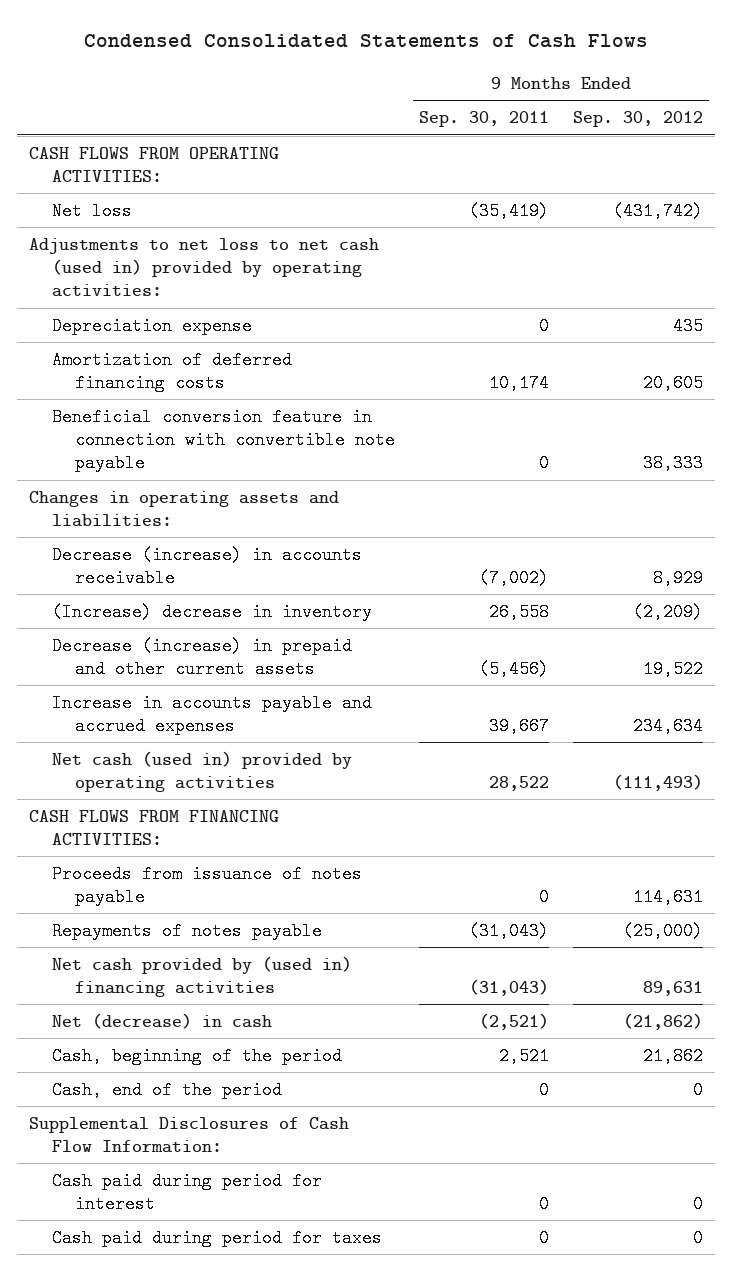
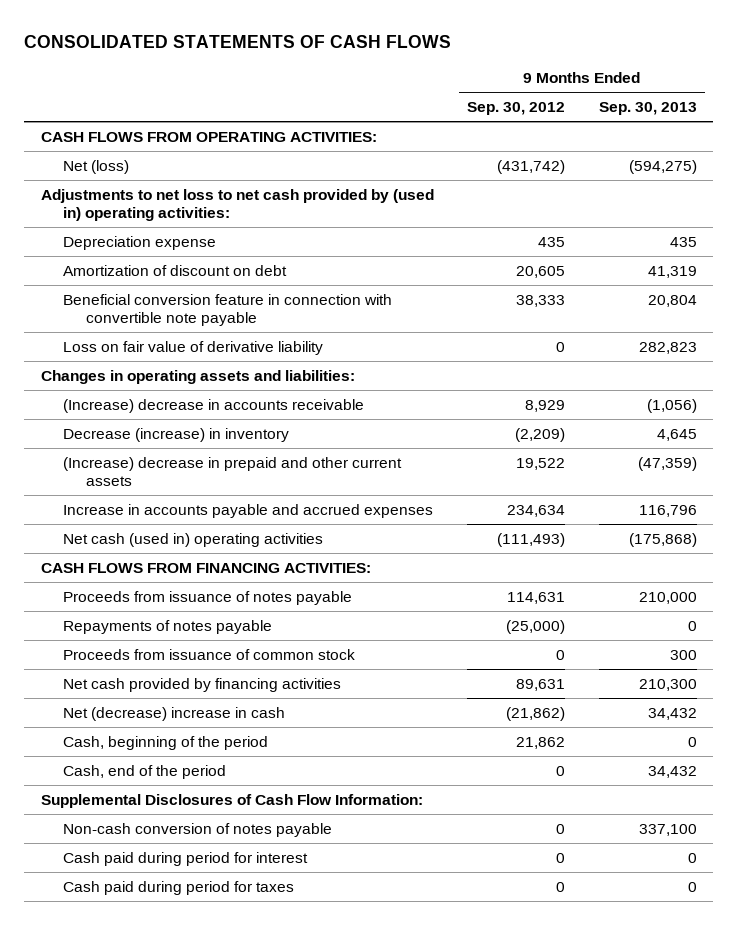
- Condensed Consolidated Statements of Cash Flows
+ CONSOLIDATED STATEMENTS OF CASH FLOWS
- | 9 Months Ended Sep. 30, 2011 | 9 Months Ended Sep. 30, 2012
+ | 9 Months Ended Sep. 30, 2012 | 9 Months Ended Sep. 30, 2013
- Net loss | (35,419) | (431,742)
- Adjustments to net loss to net cash (used in) provided by operating activities:
+ Net (loss) | (431,742) | (594,275)
+ Adjustments to net loss to net cash provided by (used in) operating activities:
- Amortization of deferred financing costs | 10,174 | 20,605
+ Amortization of discount on debt | 20,605 | 41,319
+ Loss on fair value of derivative liability | 0 | 282,823
- Decrease (increase) in accounts receivable | (7,002) | 8,929
- (Increase) decrease in inventory | 26,558 | (2,209)
- Decrease (increase) in prepaid and other current assets | (5,456) | 19,522
+ (Increase) decrease in accounts receivable | 8,929 | (1,056)
+ Decrease (increase) in inventory | (2,209) | 4,645
+ (Increase) decrease in prepaid and other current assets | 19,522 | (47,359)
- Net cash (used in) provided by operating activities | 28,522 | (111,493)
+ Net cash (used in) operating activities | (111,493) | (175,868)
- Net cash provided by (used in) financing activities | (31,043) | 89,631
- Net (decrease) in cash | (2,521) | (21,862)
+ Proceeds from issuance of common stock | 0 | 300
+ Net cash provided by financing activities | 89,631 | 210,300
+ Net (decrease) increase in cash | (21,862) | 34,432
+ Non-cash conversion of notes payable | 0 | 337,100

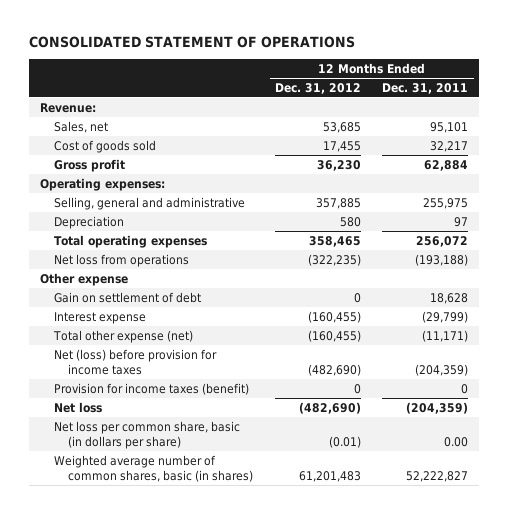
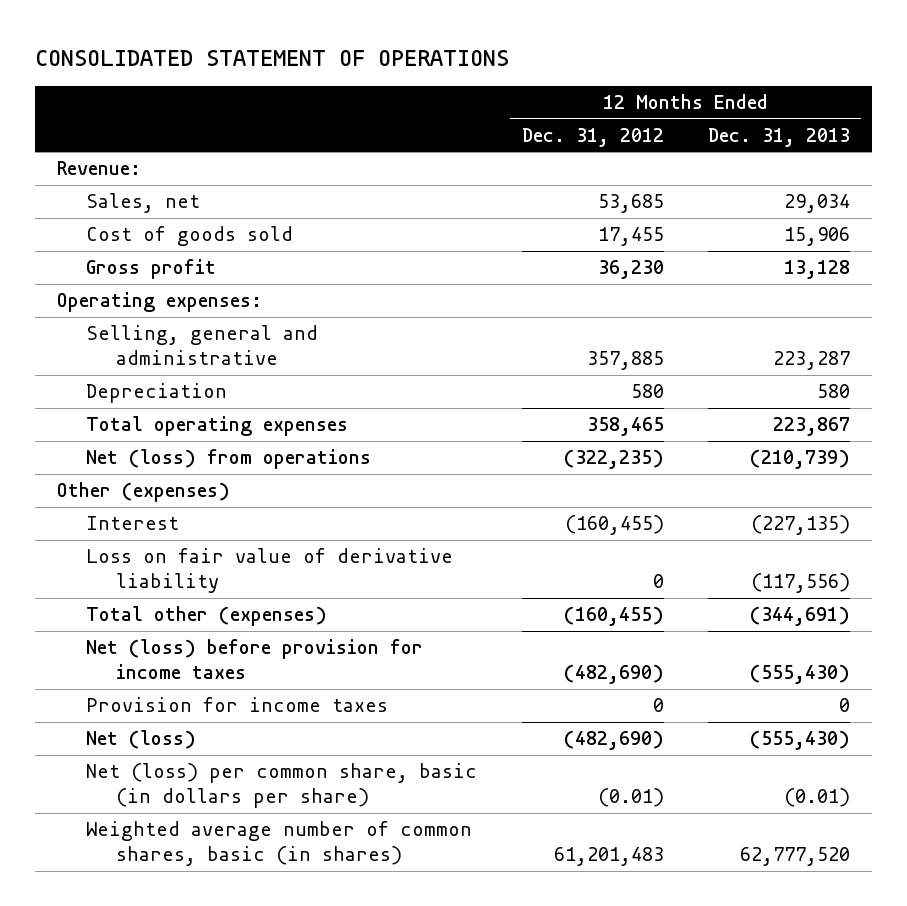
- | 12 Months Ended Dec. 31, 2012 | 12 Months Ended Dec. 31, 2011
+ | 12 Months Ended Dec. 31, 2012 | 12 Months Ended Dec. 31, 2013
- Net loss from operations | (322,235) | (193,188)
- Other expense
- Gain on settlement of debt | 0 | 18,628
- Interest expense | (160,455) | (29,799)
- Total other expense (net) | (160,455) | (11,171)
+ Net (loss) from operations | (322,235) | (210,739)
+ Other (expenses)
+ Interest | (160,455) | (227,135)
+ Loss on fair value of derivative liability | 0 | (117,556)
+ Total other (expenses) | (160,455) | (344,691)
- Provision for income taxes (benefit) | 0 | 0
- Net loss | (482,690) | (204,359)
- Net loss per common share, basic (in dollars per share) | (0.01) | 0.00
+ Provision for income taxes | 0 | 0
+ Net (loss) | (482,690) | (555,430)
+ Net (loss) per common share, basic (in dollars per share) | (0.01) | (0.01)

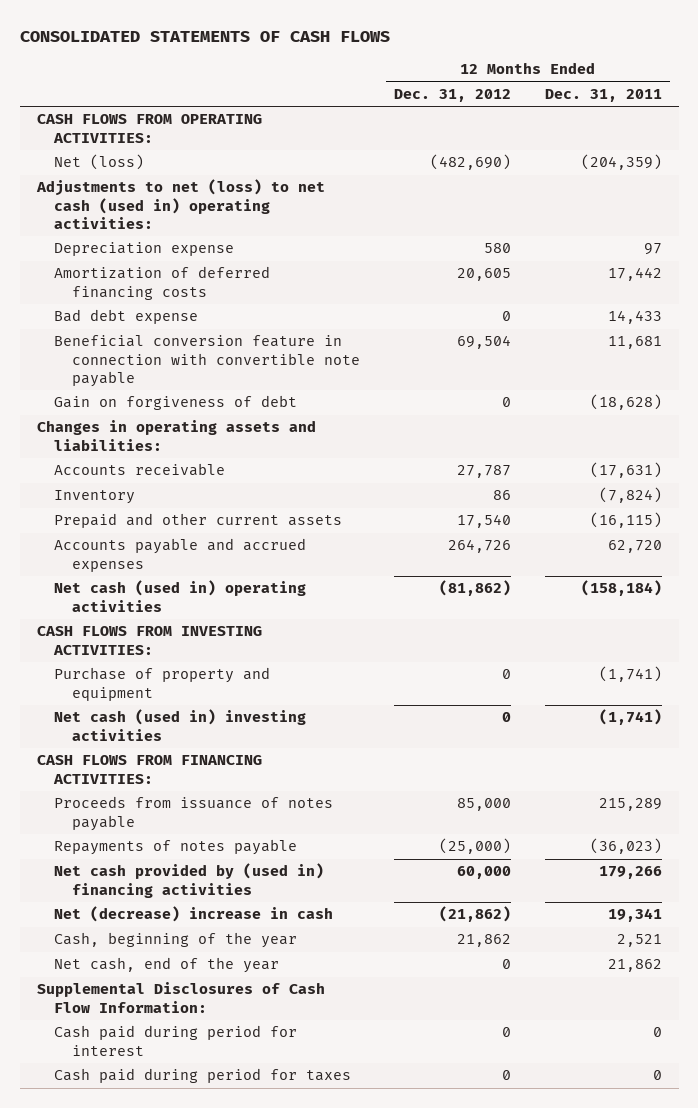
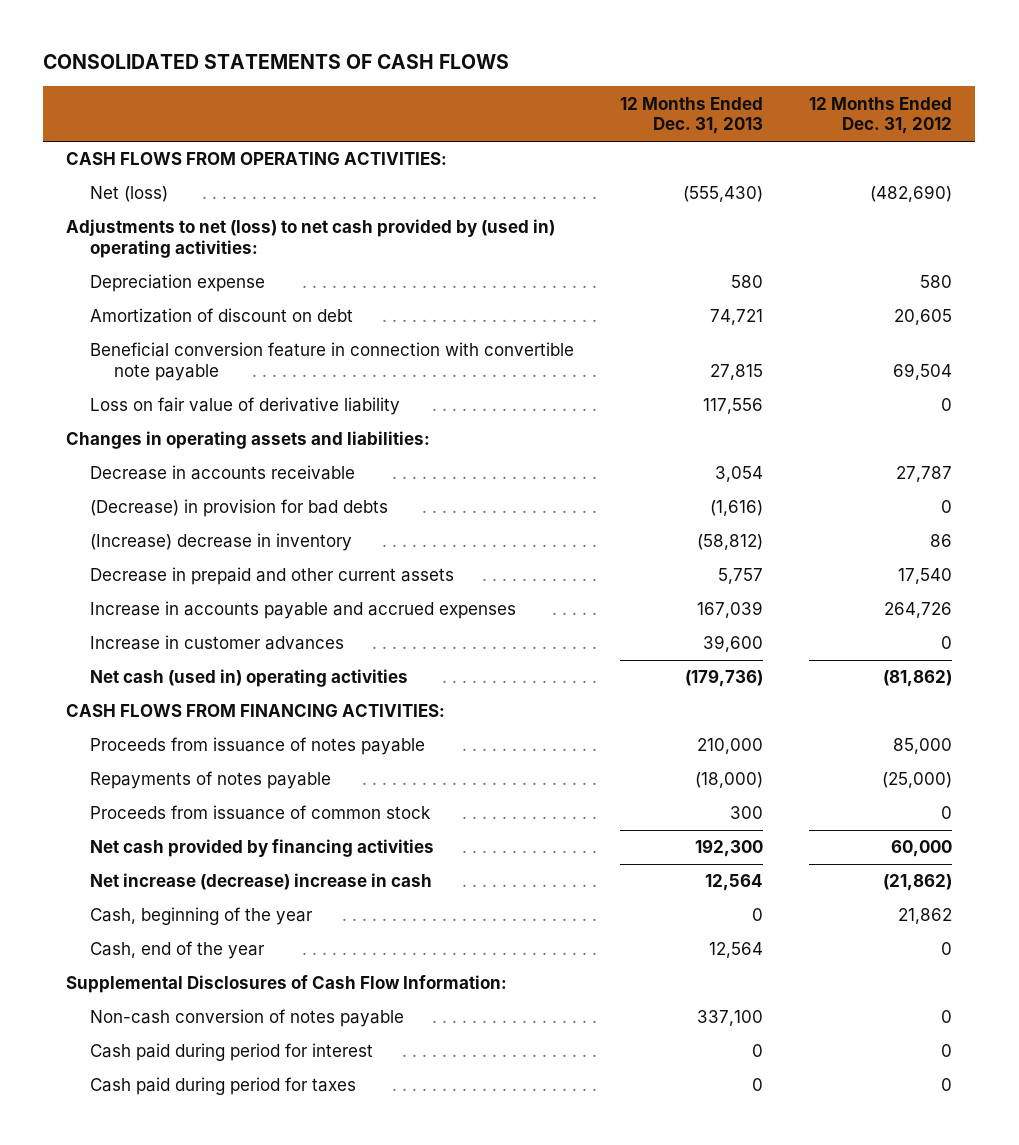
- | 12 Months Ended Dec. 31, 2012 | 12 Months Ended Dec. 31, 2011
+ | 12 Months Ended Dec. 31, 2013 | 12 Months Ended Dec. 31, 2012
- Adjustments to net (loss) to net cash (used in) operating activities:
+ Adjustments to net (loss) to net cash provided by (used in) operating activities:
- Amortization of deferred financing costs | 20,605 | 17,442
- Bad debt expense | 0 | 14,433
+ Amortization of discount on debt | 74,721 | 20,605
- Gain on forgiveness of debt | 0 | (18,628)
+ Loss on fair value of derivative liability | 117,556 | 0
- Accounts receivable | 27,787 | (17,631)
- Inventory | 86 | (7,824)
- Prepaid and other current assets | 17,540 | (16,115)
- Accounts payable and accrued expenses | 264,726 | 62,720
+ Decrease in accounts receivable | 3,054 | 27,787
+ (Decrease) in provision for bad debts | (1,616) | 0
+ (Increase) decrease in inventory | (58,812) | 86
+ Decrease in prepaid and other current assets | 5,757 | 17,540
+ Increase in accounts payable and accrued expenses | 167,039 | 264,726
+ Increase in customer advances | 39,600 | 0
- CASH FLOWS FROM INVESTING ACTIVITIES:
- Purchase of property and equipment | 0 | (1,741)
- Net cash (used in) investing activities | 0 | (1,741)
- Net cash provided by (used in) financing activities | 60,000 | 179,266
- Net (decrease) increase in cash | (21,862) | 19,341
+ Proceeds from issuance of common stock | 300 | 0
+ Net cash provided by financing activities | 192,300 | 60,000
+ Net increase (decrease) increase in cash | 12,564 | (21,862)
- Net cash, end of the year | 0 | 21,862
+ Cash, end of the year | 12,564 | 0
+ Non-cash conversion of notes payable | 337,100 | 0

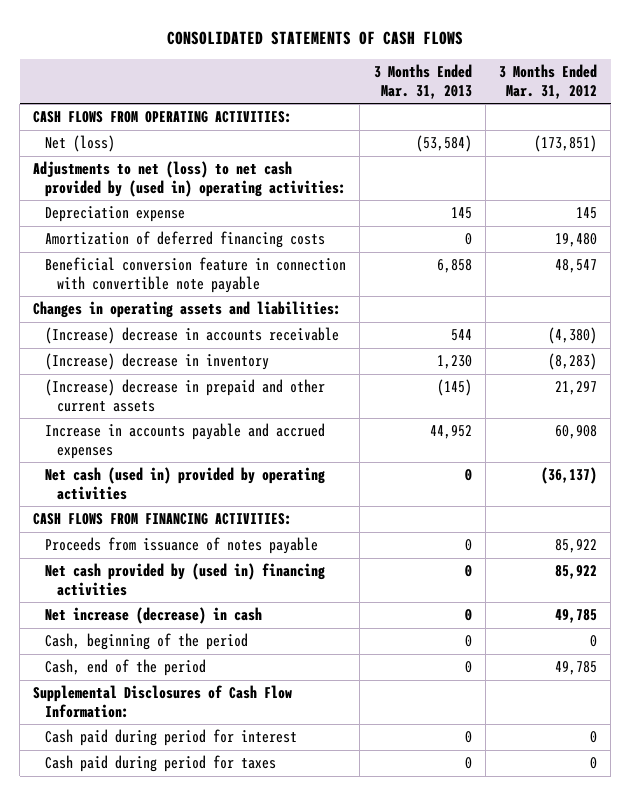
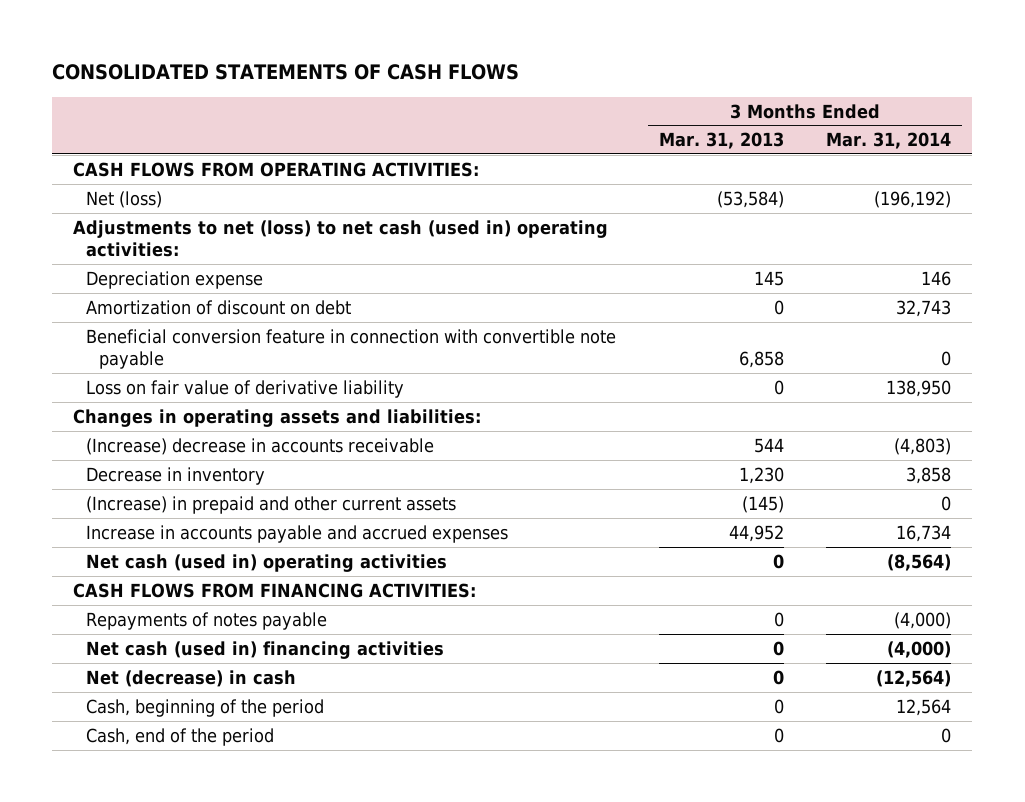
- | 3 Months Ended Mar. 31, 2013 | 3 Months Ended Mar. 31, 2012
+ | 3 Months Ended Mar. 31, 2013 | 3 Months Ended Mar. 31, 2014
- Adjustments to net (loss) to net cash provided by (used in) operating activities:
+ Adjustments to net (loss) to net cash (used in) operating activities:
- Amortization of deferred financing costs | 0 | 19,480
+ Amortization of discount on debt | 0 | 32,743
+ Loss on fair value of derivative liability | 0 | 138,950
- (Increase) decrease in inventory | 1,230 | (8,283)
- (Increase) decrease in prepaid and other current assets | (145) | 21,297
+ Decrease in inventory | 1,230 | 3,858
+ (Increase) in prepaid and other current assets | (145) | 0
- Net cash (used in) provided by operating activities | 0 | (36,137)
+ Net cash (used in) operating activities | 0 | (8,564)
- Proceeds from issuance of notes payable | 0 | 85,922
- Net cash provided by (used in) financing activities | 0 | 85,922
- Net increase (decrease) in cash | 0 | 49,785
+ Repayments of notes payable | 0 | (4,000)
+ Net cash (used in) financing activities | 0 | (4,000)
+ Net (decrease) in cash | 0 | (12,564)
- Supplemental Disclosures of Cash Flow Information:
- Cash paid during period for interest | 0 | 0
- Cash paid during period for taxes | 0 | 0

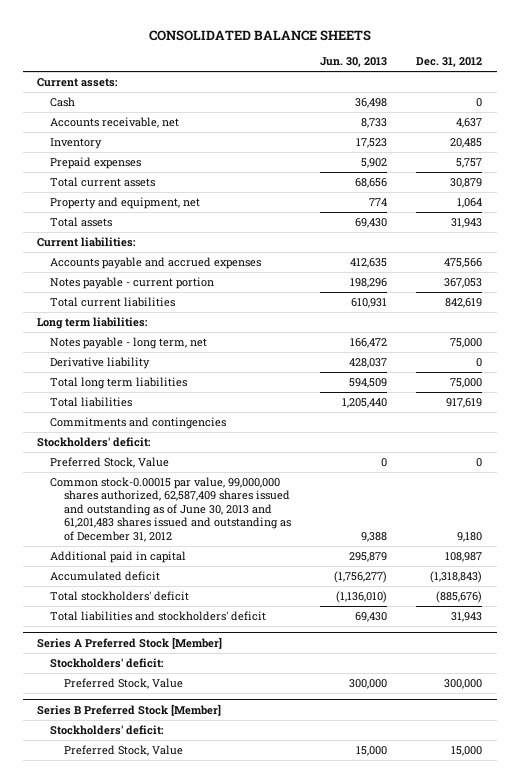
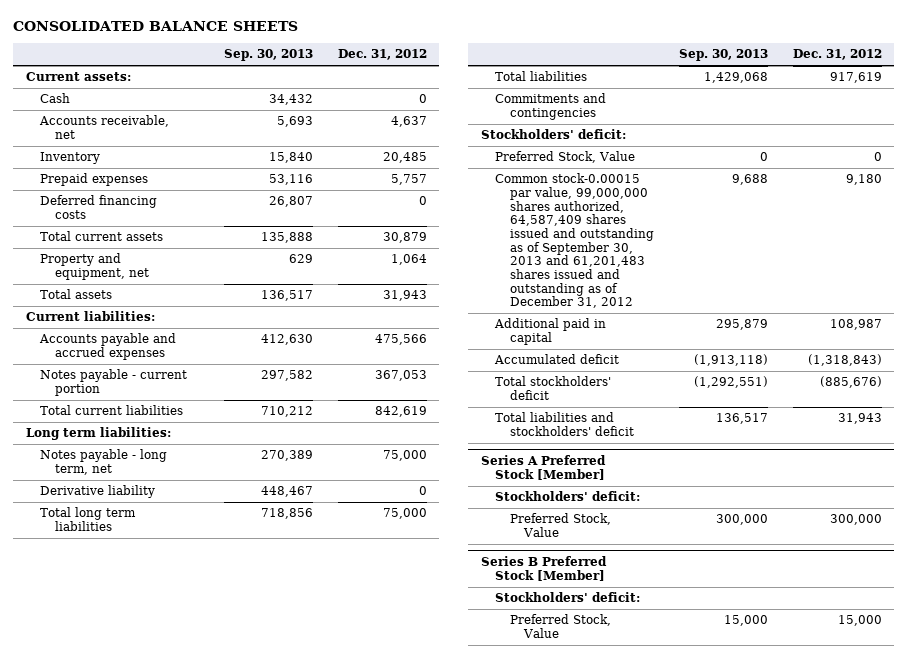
- | Jun. 30, 2013 | Dec. 31, 2012
+ | Sep. 30, 2013 | Dec. 31, 2012
+ Deferred financing costs | 26,807 | 0
- Common stock-0.00015 par value, 99,000,000 shares authorized, 62,587,409 shares issued and outstanding as of June 30, 2013 and 61,201,483 shares issued and outstanding as of December 31, 2012 | 9,388 | 9,180
+ Common stock-0.00015 par value, 99,000,000 shares authorized, 64,587,409 shares issued and outstanding as of September 30, 2013 and 61,201,483 shares issued and outstanding as of December 31, 2012 | 9,688 | 9,180

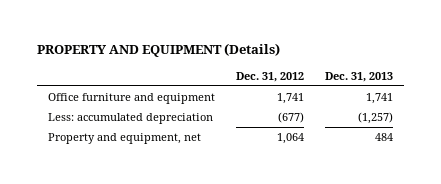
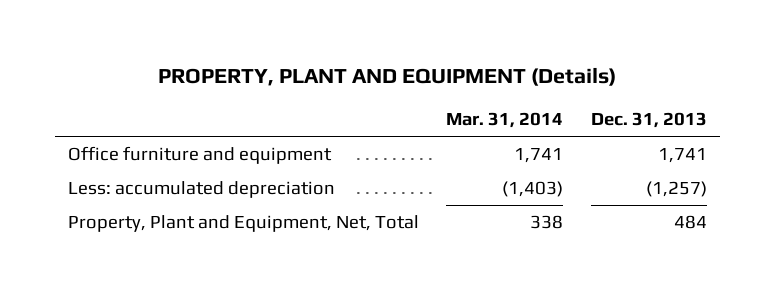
- PROPERTY AND EQUIPMENT (Details)
+ PROPERTY, PLANT AND EQUIPMENT (Details)
- | Dec. 31, 2012 | Dec. 31, 2013
+ | Mar. 31, 2014 | Dec. 31, 2013
- Property and equipment, net | 1,064 | 484
+ Property, Plant and Equipment, Net, Total | 338 | 484

